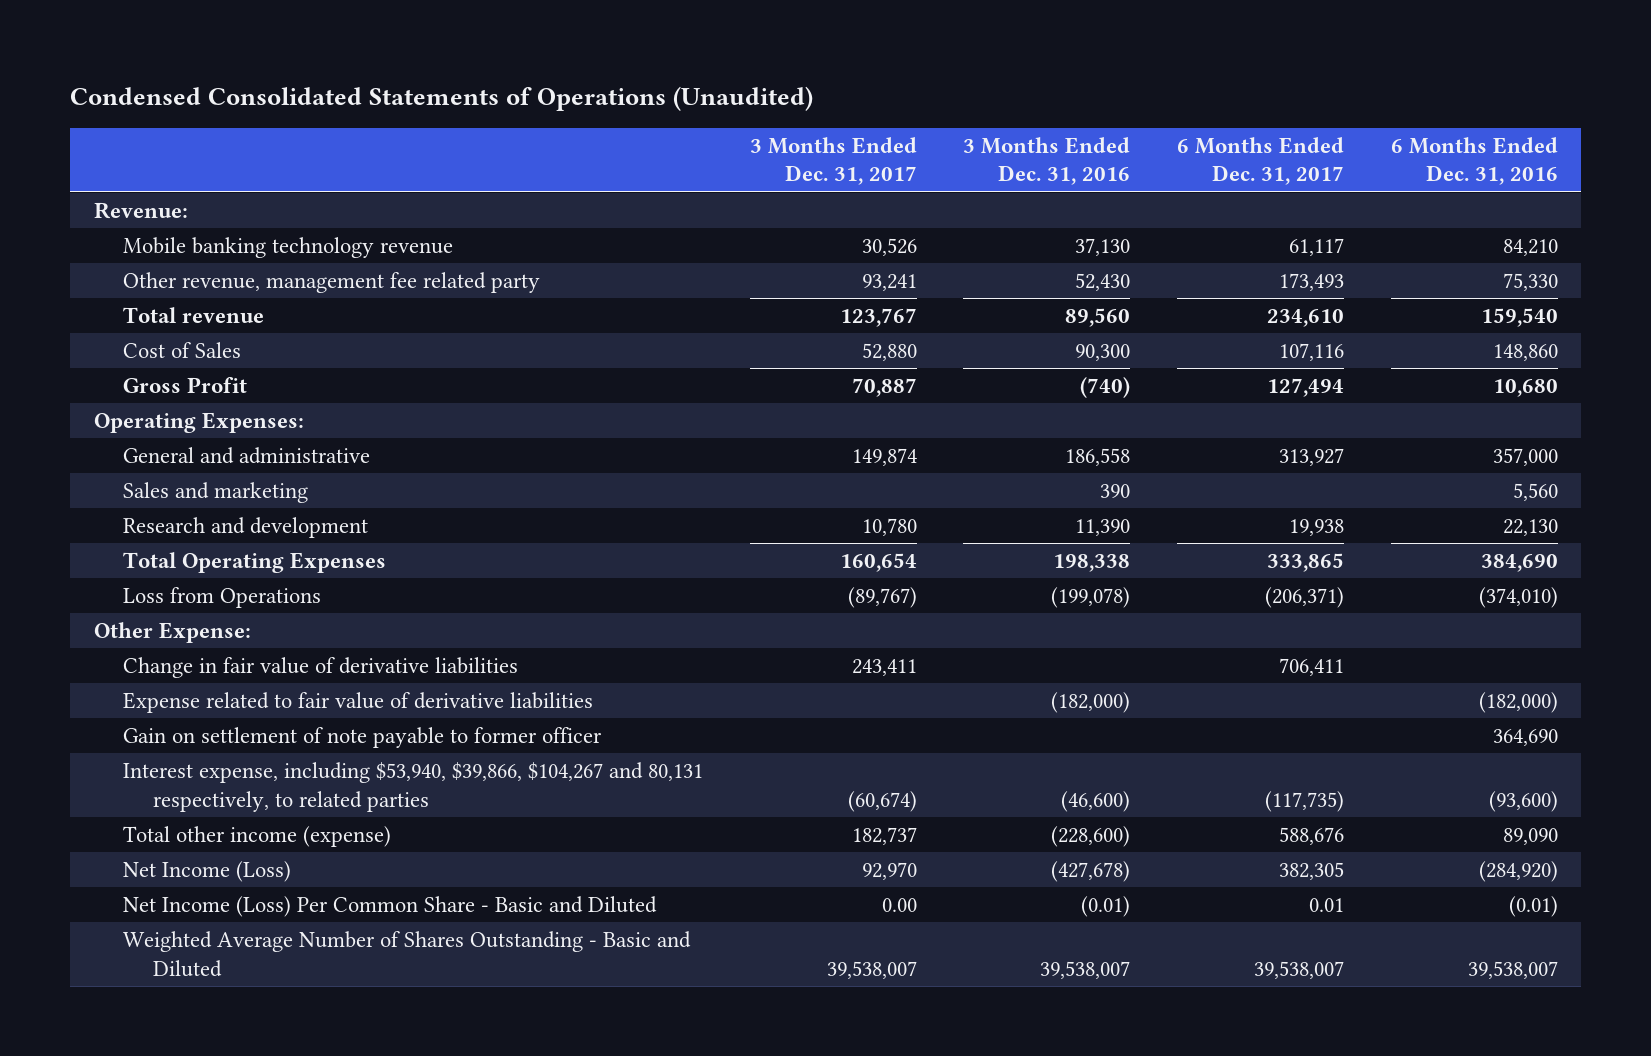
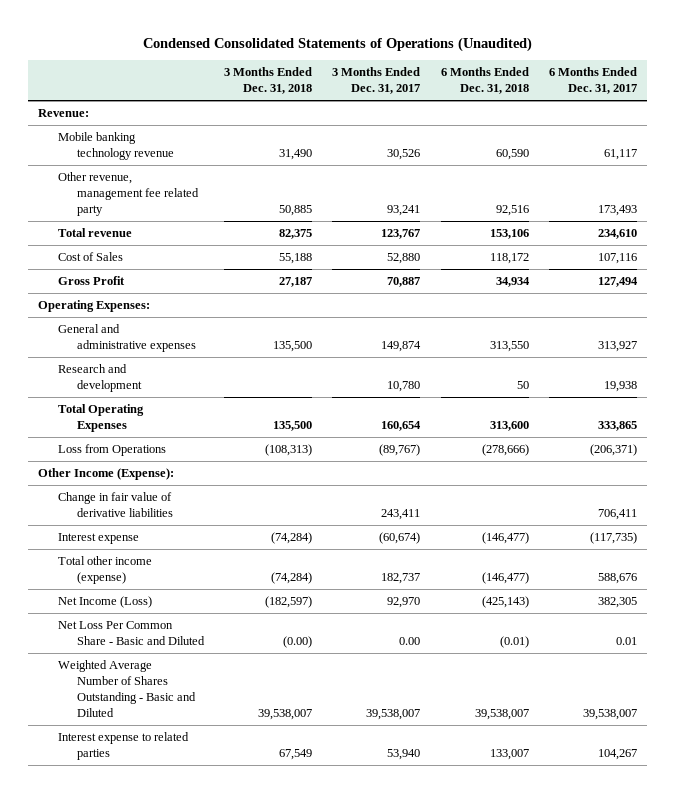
- | 3 Months Ended Dec. 31, 2017 | 3 Months Ended Dec. 31, 2016 | 6 Months Ended Dec. 31, 2017 | 6 Months Ended Dec. 31, 2016
+ | 3 Months Ended Dec. 31, 2018 | 3 Months Ended Dec. 31, 2017 | 6 Months Ended Dec. 31, 2018 | 6 Months Ended Dec. 31, 2017
- General and administrative | 149,874 | 186,558 | 313,927 | 357,000
- Sales and marketing | | 390 | | 5,560
+ General and administrative expenses | 135,500 | 149,874 | 313,550 | 313,927
- Other Expense:
+ Other Income (Expense):
- Expense related to fair value of derivative liabilities | | (182,000) | | (182,000)
- Gain on settlement of note payable to former officer | | | | 364,690
- Interest expense, including $53,940, $39,866, $104,267 and 80,131 respectively, to related parties | (60,674) | (46,600) | (117,735) | (93,600)
+ Interest expense | (74,284) | (60,674) | (146,477) | (117,735)
- Net Income (Loss) Per Common Share - Basic and Diluted | 0.00 | (0.01) | 0.01 | (0.01)
+ Net Loss Per Common Share - Basic and Diluted | (0.00) | 0.00 | (0.01) | 0.01
+ Interest expense to related parties | 67,549 | 53,940 | 133,007 | 104,267

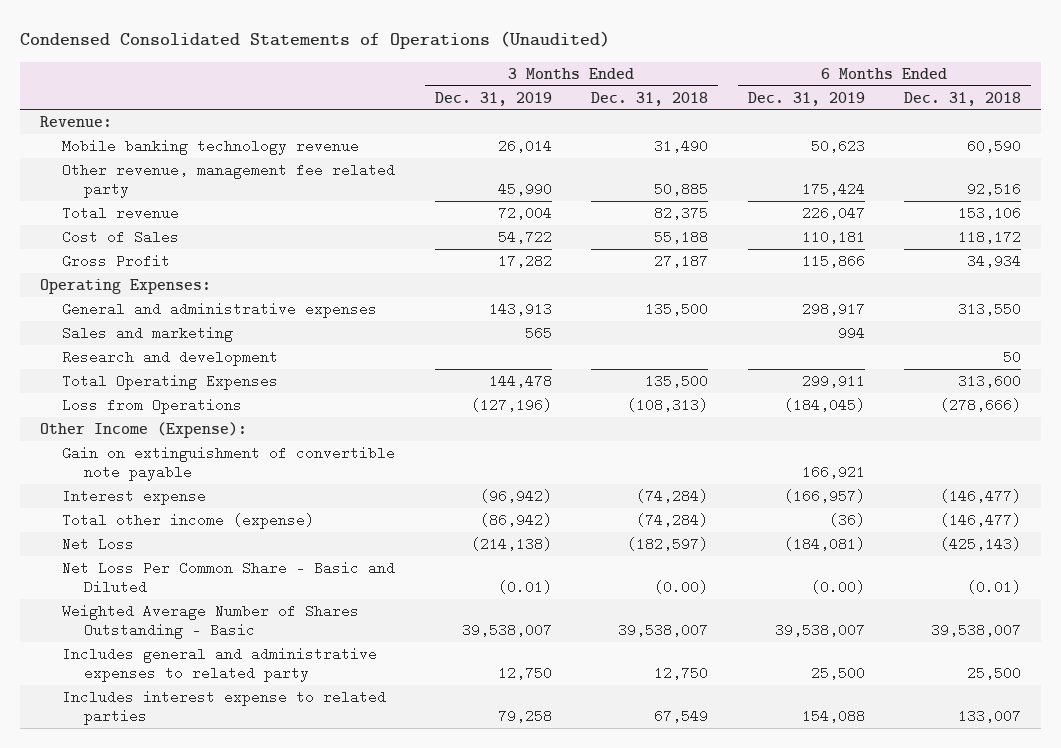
- | 3 Months Ended Dec. 31, 2018 | 3 Months Ended Dec. 31, 2017 | 6 Months Ended Dec. 31, 2018 | 6 Months Ended Dec. 31, 2017
+ | 3 Months Ended Dec. 31, 2019 | 3 Months Ended Dec. 31, 2018 | 6 Months Ended Dec. 31, 2019 | 6 Months Ended Dec. 31, 2018
+ Sales and marketing | 565 | | 994 |
- Change in fair value of derivative liabilities | | 243,411 | | 706,411
+ Gain on extinguishment of convertible note payable | | | 166,921 |
- Net Income (Loss) | (182,597) | 92,970 | (425,143) | 382,305
+ Net Loss | (214,138) | (182,597) | (184,081) | (425,143)
- Weighted Average Number of Shares Outstanding - Basic and Diluted | 39,538,007 | 39,538,007 | 39,538,007 | 39,538,007
- Interest expense to related parties | 67,549 | 53,940 | 133,007 | 104,267
+ Weighted Average Number of Shares Outstanding - Basic | 39,538,007 | 39,538,007 | 39,538,007 | 39,538,007
+ Includes general and administrative expenses to related party | 12,750 | 12,750 | 25,500 | 25,500
+ Includes interest expense to related parties | 79,258 | 67,549 | 154,088 | 133,007

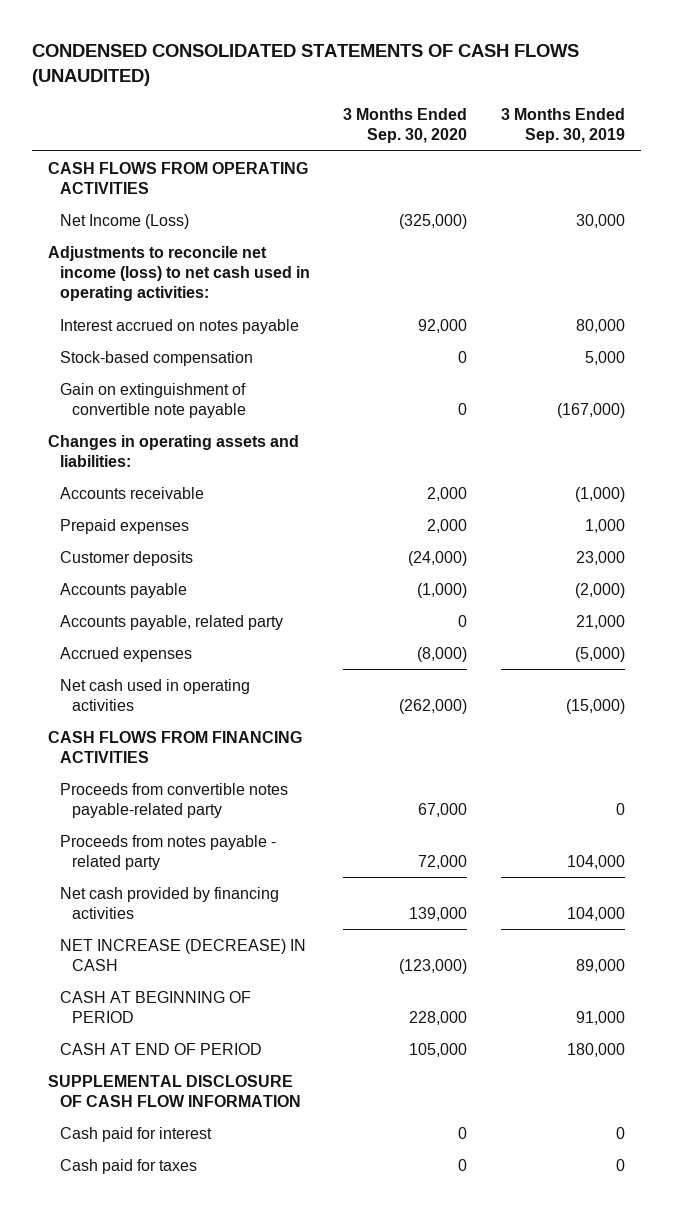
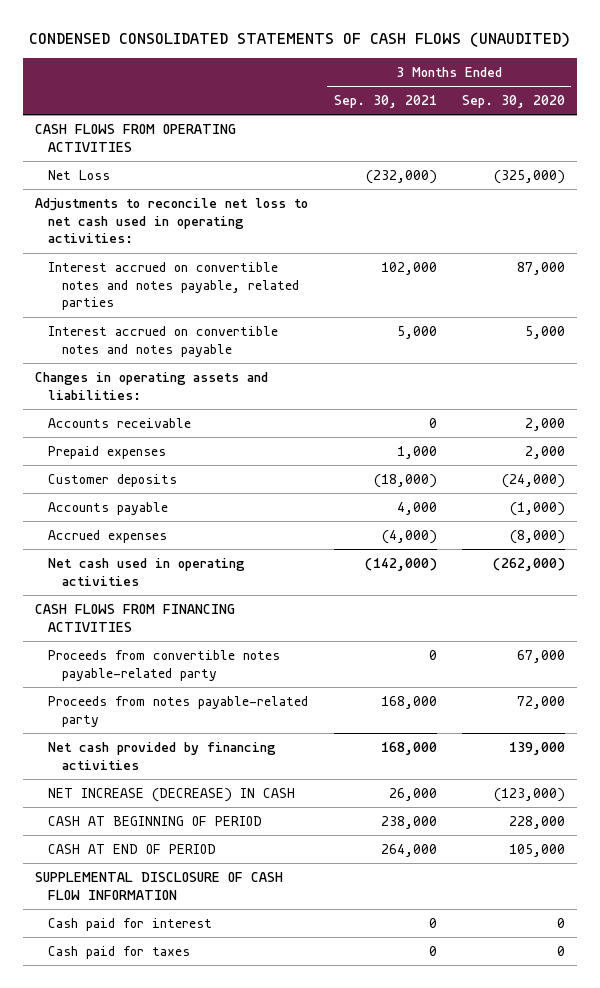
- | 3 Months Ended Sep. 30, 2020 | 3 Months Ended Sep. 30, 2019
+ | 3 Months Ended Sep. 30, 2021 | 3 Months Ended Sep. 30, 2020
- Net Income (Loss) | (325,000) | 30,000
- Adjustments to reconcile net income (loss) to net cash used in operating activities:
- Interest accrued on notes payable | 92,000 | 80,000
- Stock-based compensation | 0 | 5,000
- Gain on extinguishment of convertible note payable | 0 | (167,000)
+ Net Loss | (232,000) | (325,000)
+ Adjustments to reconcile net loss to net cash used in operating activities:
+ Interest accrued on convertible notes and notes payable, related parties | 102,000 | 87,000
+ Interest accrued on convertible notes and notes payable | 5,000 | 5,000
- Accounts payable, related party | 0 | 21,000
- Proceeds from notes payable - related party | 72,000 | 104,000
+ Proceeds from notes payable-related party | 168,000 | 72,000

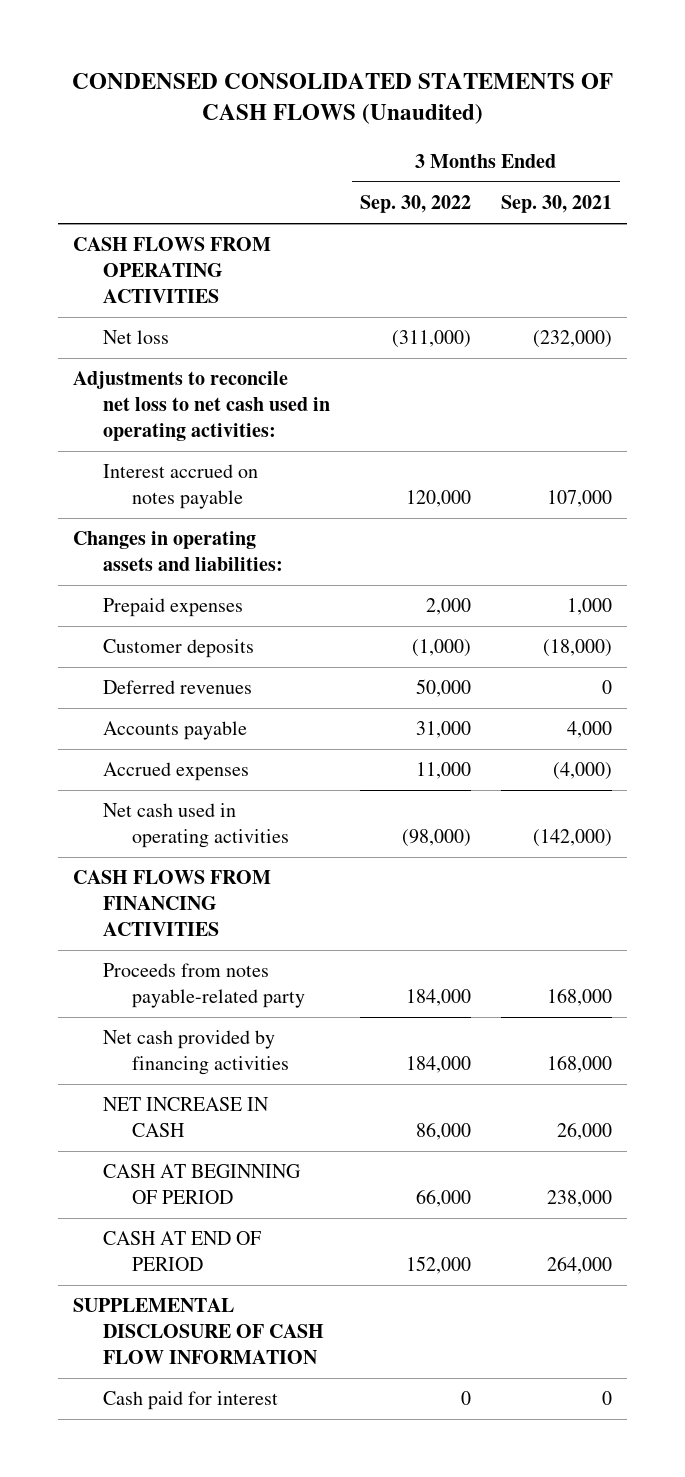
- CONDENSED CONSOLIDATED STATEMENTS OF CASH FLOWS (UNAUDITED)
+ CONDENSED CONSOLIDATED STATEMENTS OF CASH FLOWS (Unaudited)
- | 3 Months Ended Sep. 30, 2021 | 3 Months Ended Sep. 30, 2020
+ | 3 Months Ended Sep. 30, 2022 | 3 Months Ended Sep. 30, 2021
- Net Loss | (232,000) | (325,000)
+ Net loss | (311,000) | (232,000)
- Interest accrued on convertible notes and notes payable, related parties | 102,000 | 87,000
- Interest accrued on convertible notes and notes payable | 5,000 | 5,000
+ Interest accrued on notes payable | 120,000 | 107,000
- Accounts receivable | 0 | 2,000
+ Deferred revenues | 50,000 | 0
- Proceeds from convertible notes payable-related party | 0 | 67,000
- NET INCREASE (DECREASE) IN CASH | 26,000 | (123,000)
+ NET INCREASE IN CASH | 86,000 | 26,000
- Cash paid for taxes | 0 | 0

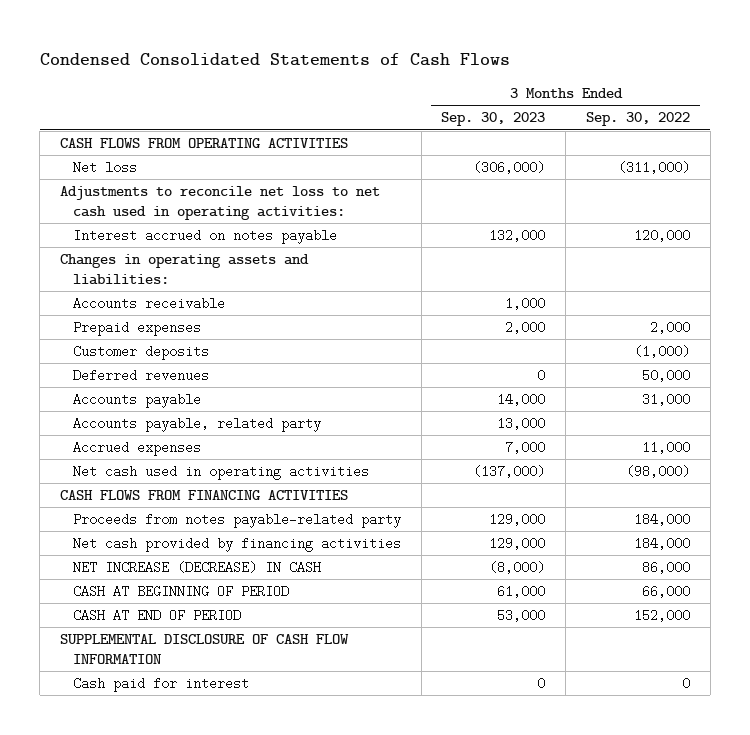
- CONDENSED CONSOLIDATED STATEMENTS OF CASH FLOWS (Unaudited)
+ Condensed Consolidated Statements of Cash Flows
- | 3 Months Ended Sep. 30, 2022 | 3 Months Ended Sep. 30, 2021
+ | 3 Months Ended Sep. 30, 2023 | 3 Months Ended Sep. 30, 2022
+ Accounts receivable | 1,000 |
+ Accounts payable, related party | 13,000 |
- NET INCREASE IN CASH | 86,000 | 26,000
+ NET INCREASE (DECREASE) IN CASH | (8,000) | 86,000

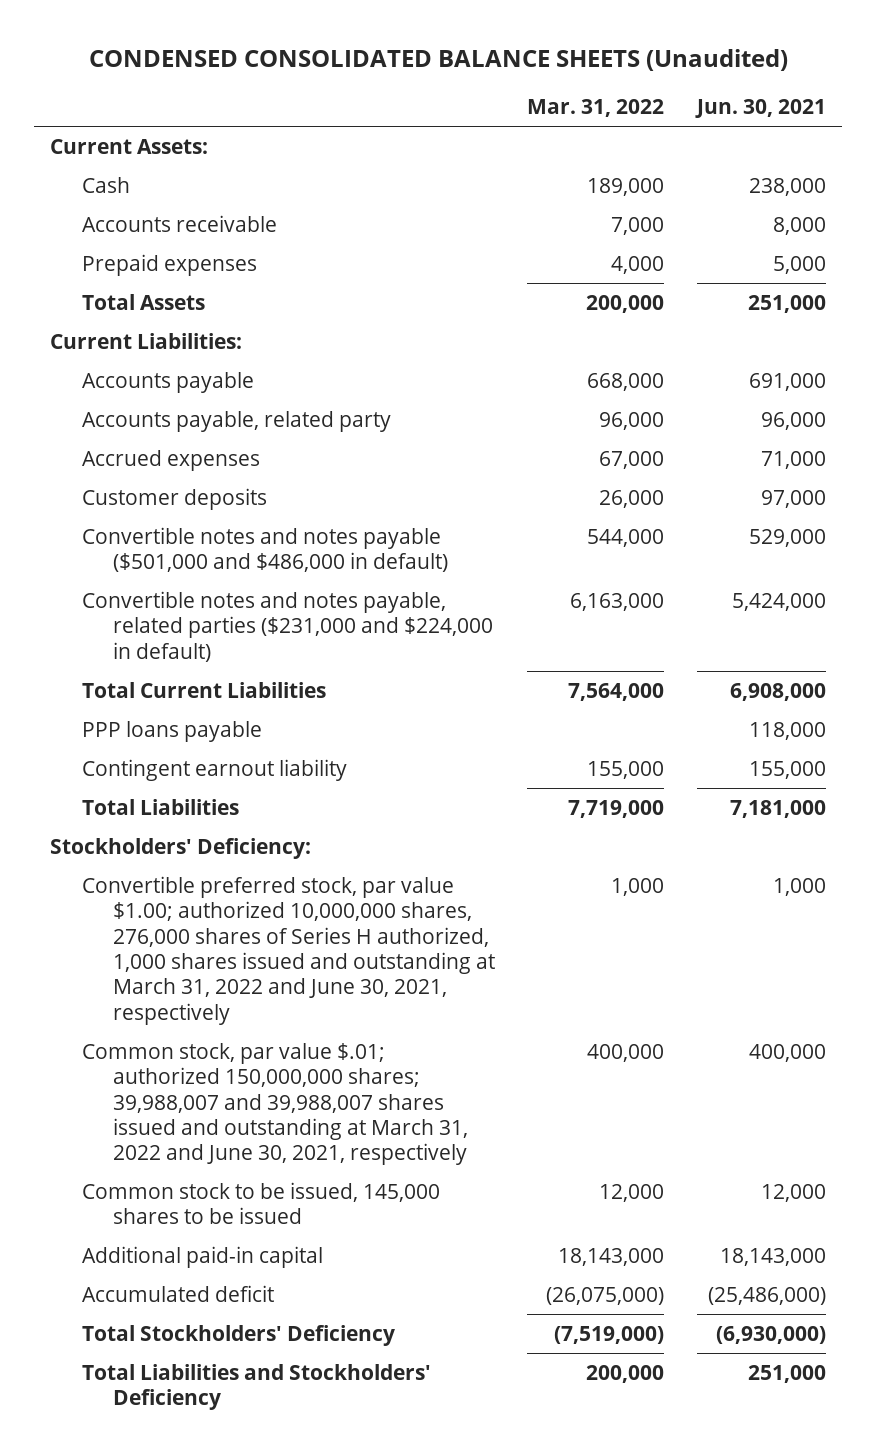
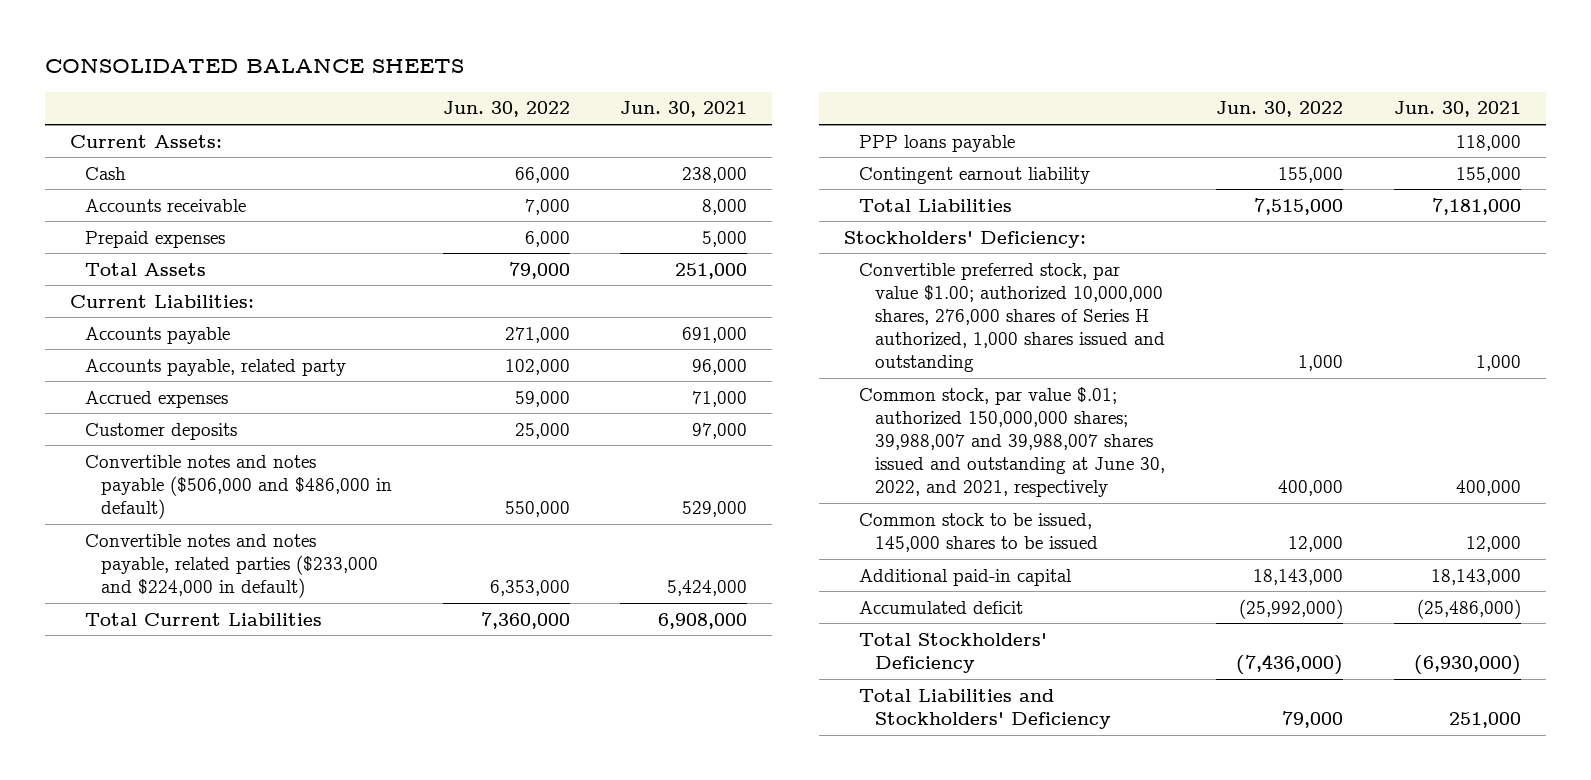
- CONDENSED CONSOLIDATED BALANCE SHEETS (Unaudited)
+ CONSOLIDATED BALANCE SHEETS
- | Mar. 31, 2022 | Jun. 30, 2021
+ | Jun. 30, 2022 | Jun. 30, 2021
- Convertible notes and notes payable ($501,000 and $486,000 in default) | 544,000 | 529,000
- Convertible notes and notes payable, related parties ($231,000 and $224,000 in default) | 6,163,000 | 5,424,000
+ Convertible notes and notes payable ($506,000 and $486,000 in default) | 550,000 | 529,000
+ Convertible notes and notes payable, related parties ($233,000 and $224,000 in default) | 6,353,000 | 5,424,000
- Convertible preferred stock, par value $1.00; authorized 10,000,000 shares, 276,000 shares of Series H authorized, 1,000 shares issued and outstanding at March 31, 2022 and June 30, 2021, respectively | 1,000 | 1,000
- Common stock, par value $.01; authorized 150,000,000 shares; 39,988,007 and 39,988,007 shares issued and outstanding at March 31, 2022 and June 30, 2021, respectively | 400,000 | 400,000
+ Convertible preferred stock, par value $1.00; authorized 10,000,000 shares, 276,000 shares of Series H authorized, 1,000 shares issued and outstanding | 1,000 | 1,000
+ Common stock, par value $.01; authorized 150,000,000 shares; 39,988,007 and 39,988,007 shares issued and outstanding at June 30, 2022, and 2021, respectively | 400,000 | 400,000

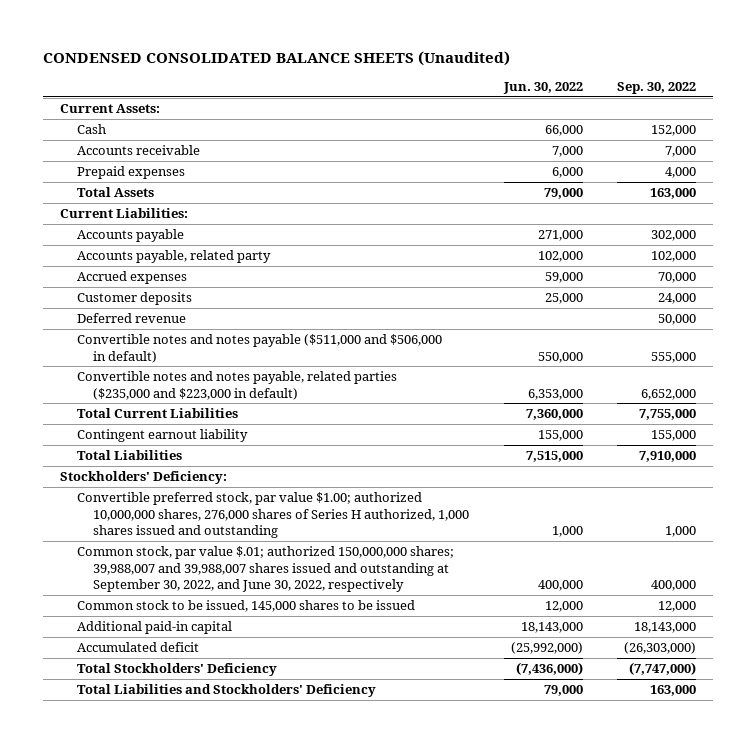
- CONSOLIDATED BALANCE SHEETS
+ CONDENSED CONSOLIDATED BALANCE SHEETS (Unaudited)
- | Jun. 30, 2022 | Jun. 30, 2021
+ | Jun. 30, 2022 | Sep. 30, 2022
- Convertible notes and notes payable ($506,000 and $486,000 in default) | 550,000 | 529,000
- Convertible notes and notes payable, related parties ($233,000 and $224,000 in default) | 6,353,000 | 5,424,000
+ Deferred revenue | | 50,000
+ Convertible notes and notes payable ($511,000 and $506,000 in default) | 550,000 | 555,000
+ Convertible notes and notes payable, related parties ($235,000 and $223,000 in default) | 6,353,000 | 6,652,000
- PPP loans payable | | 118,000
- Common stock, par value $.01; authorized 150,000,000 shares; 39,988,007 and 39,988,007 shares issued and outstanding at June 30, 2022, and 2021, respectively | 400,000 | 400,000
+ Common stock, par value $.01; authorized 150,000,000 shares; 39,988,007 and 39,988,007 shares issued and outstanding at September 30, 2022, and June 30, 2022, respectively | 400,000 | 400,000

